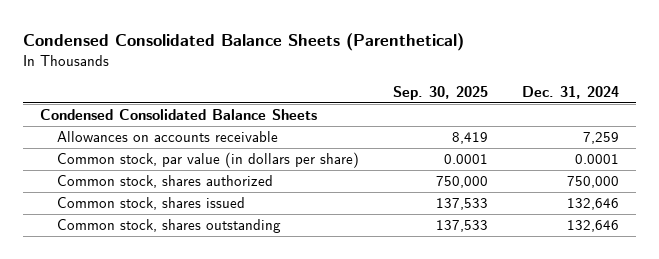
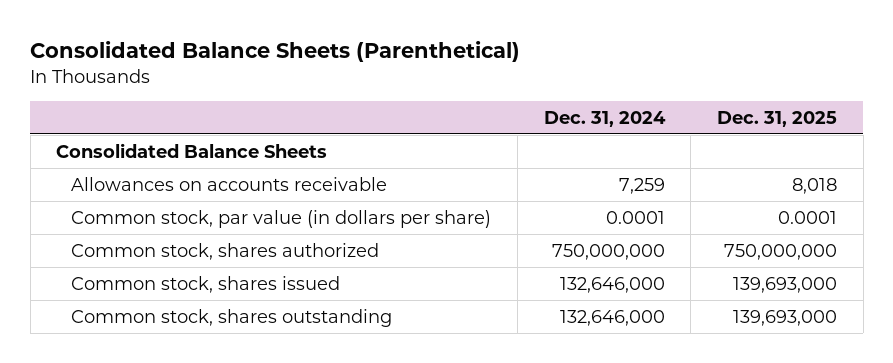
- Condensed Consolidated Balance Sheets (Parenthetical)
+ Consolidated Balance Sheets (Parenthetical)
- | Sep. 30, 2025 | Dec. 31, 2024
+ | Dec. 31, 2024 | Dec. 31, 2025
- Condensed Consolidated Balance Sheets
+ Consolidated Balance Sheets
- Common stock, shares authorized | 750,000 | 750,000
- Common stock, shares issued | 137,533 | 132,646
- Common stock, shares outstanding | 137,533 | 132,646
+ Common stock, shares authorized | 750,000,000 | 750,000,000
+ Common stock, shares issued | 132,646,000 | 139,693,000
+ Common stock, shares outstanding | 132,646,000 | 139,693,000

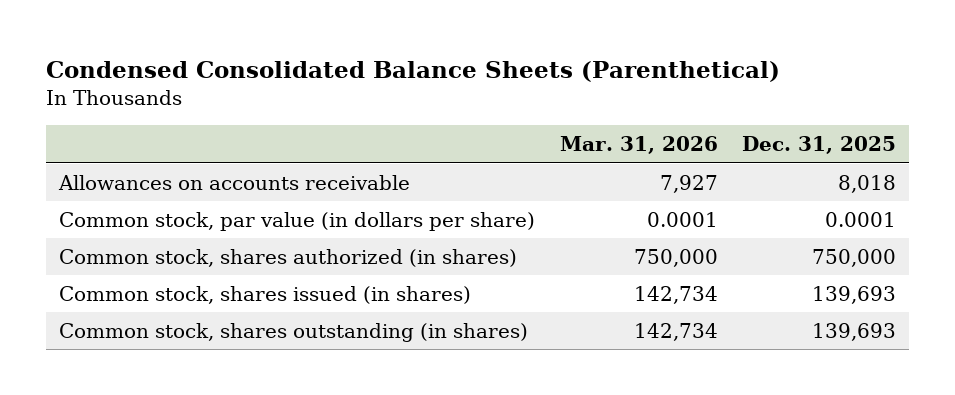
- Consolidated Balance Sheets (Parenthetical)
+ Condensed Consolidated Balance Sheets (Parenthetical)
- | Dec. 31, 2024 | Dec. 31, 2025
+ | Mar. 31, 2026 | Dec. 31, 2025
- Consolidated Balance Sheets
- Common stock, shares authorized | 750,000,000 | 750,000,000
- Common stock, shares issued | 132,646,000 | 139,693,000
- Common stock, shares outstanding | 132,646,000 | 139,693,000
+ Common stock, shares authorized (in shares) | 750,000 | 750,000
+ Common stock, shares issued (in shares) | 142,734 | 139,693
+ Common stock, shares outstanding (in shares) | 142,734 | 139,693

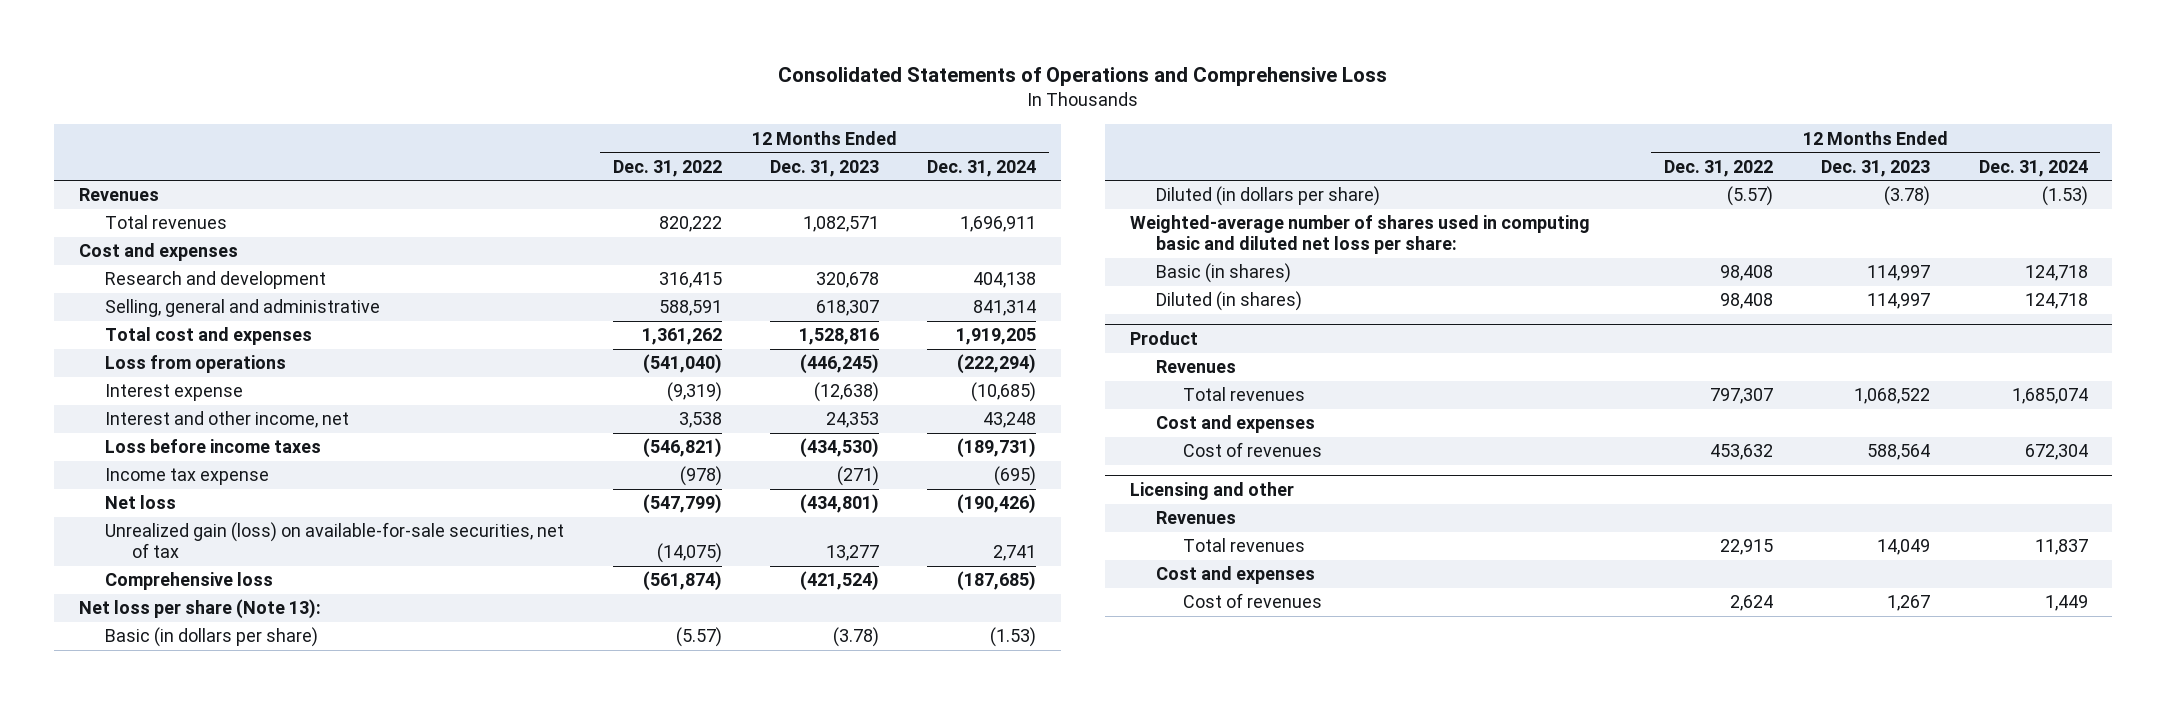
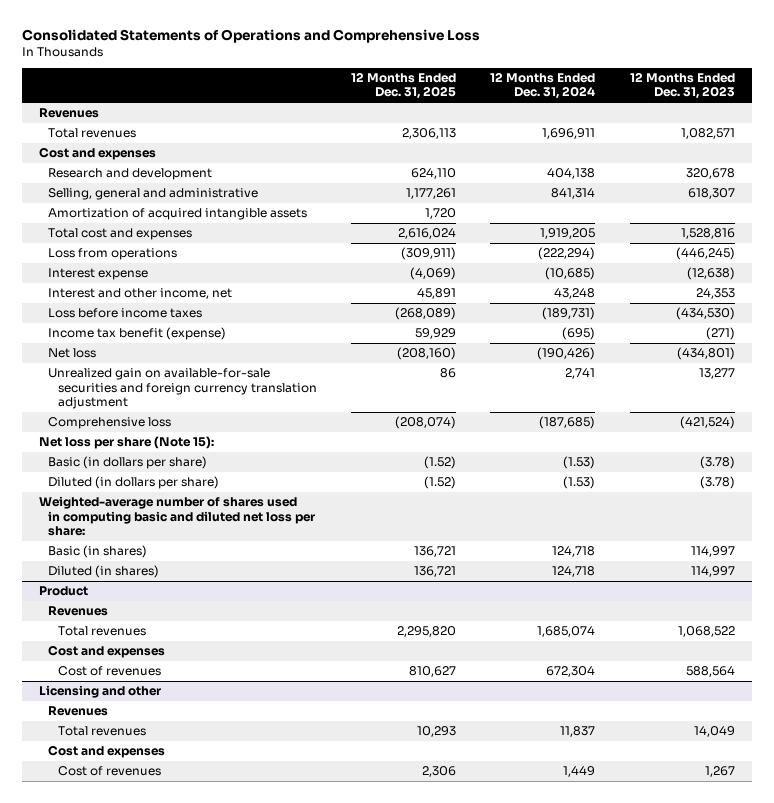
- | 12 Months Ended Dec. 31, 2022 | 12 Months Ended Dec. 31, 2023 | 12 Months Ended Dec. 31, 2024
+ | 12 Months Ended Dec. 31, 2025 | 12 Months Ended Dec. 31, 2024 | 12 Months Ended Dec. 31, 2023
+ Amortization of acquired intangible assets | 1,720 | |
- Income tax expense | (978) | (271) | (695)
+ Income tax benefit (expense) | 59,929 | (695) | (271)
- Unrealized gain (loss) on available-for-sale securities, net of tax | (14,075) | 13,277 | 2,741
+ Unrealized gain on available-for-sale securities and foreign currency translation adjustment | 86 | 2,741 | 13,277
- Net loss per share (Note 13):
+ Net loss per share (Note 15):

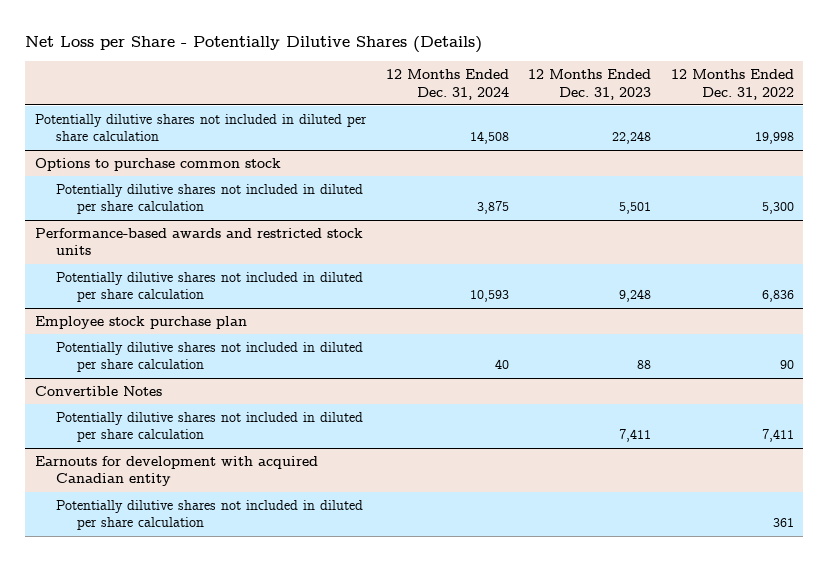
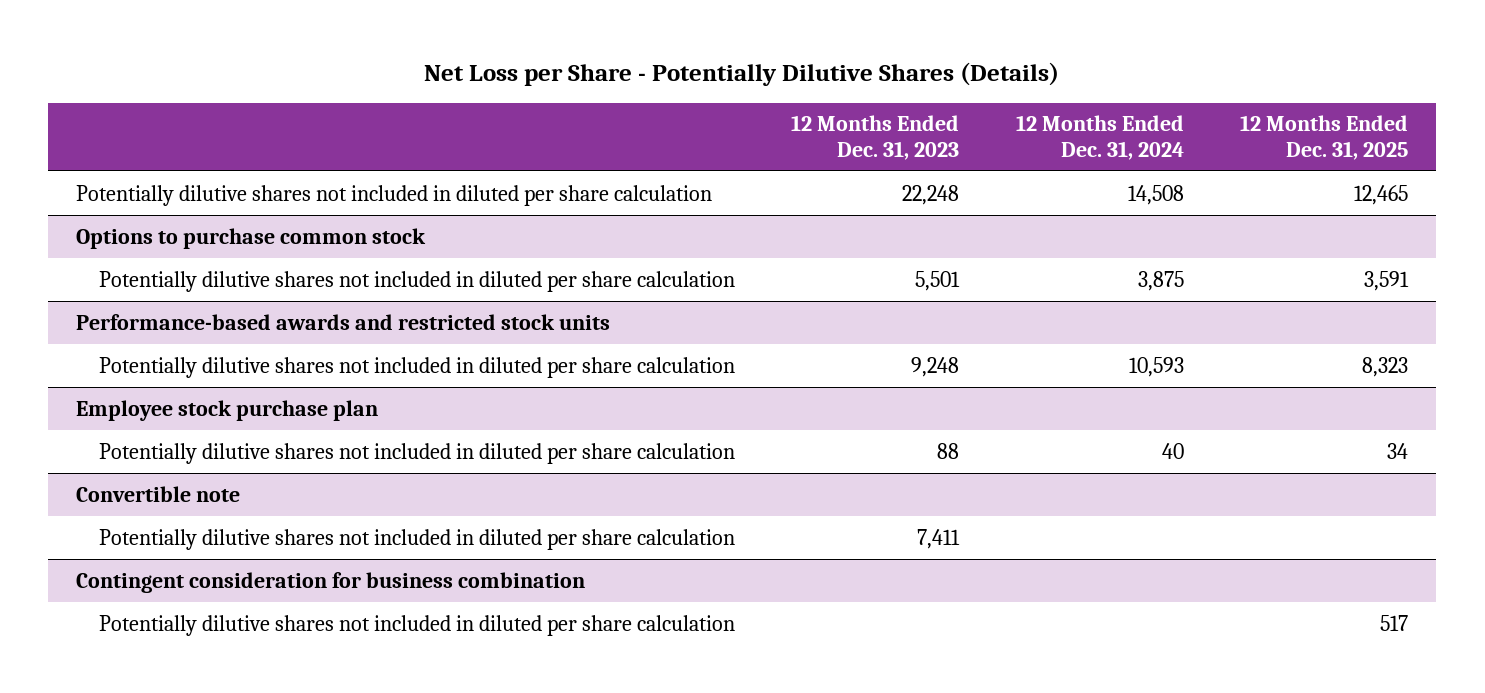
- | 12 Months Ended Dec. 31, 2024 | 12 Months Ended Dec. 31, 2023 | 12 Months Ended Dec. 31, 2022
+ | 12 Months Ended Dec. 31, 2023 | 12 Months Ended Dec. 31, 2024 | 12 Months Ended Dec. 31, 2025
- Convertible Notes
+ Convertible note
- Earnouts for development with acquired Canadian entity
+ Contingent consideration for business combination

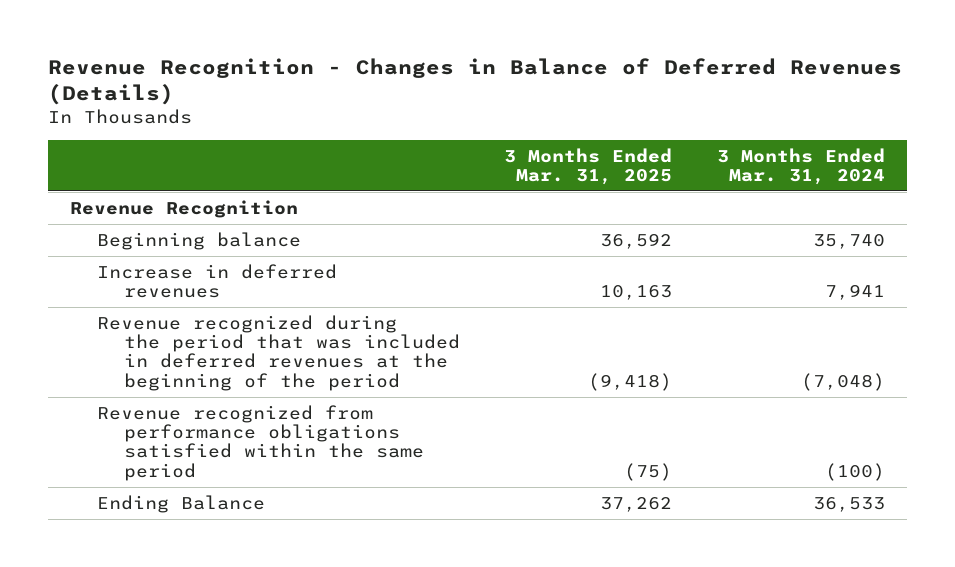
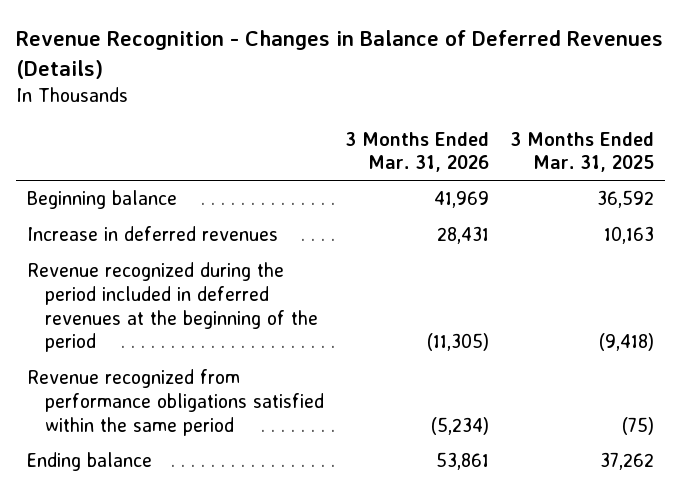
- | 3 Months Ended Mar. 31, 2025 | 3 Months Ended Mar. 31, 2024
+ | 3 Months Ended Mar. 31, 2026 | 3 Months Ended Mar. 31, 2025
- Revenue Recognition
- Revenue recognized during the period that was included in deferred revenues at the beginning of the period | (9,418) | (7,048)
+ Revenue recognized during the period included in deferred revenues at the beginning of the period | (11,305) | (9,418)
- Ending Balance | 37,262 | 36,533
+ Ending balance | 53,861 | 37,262

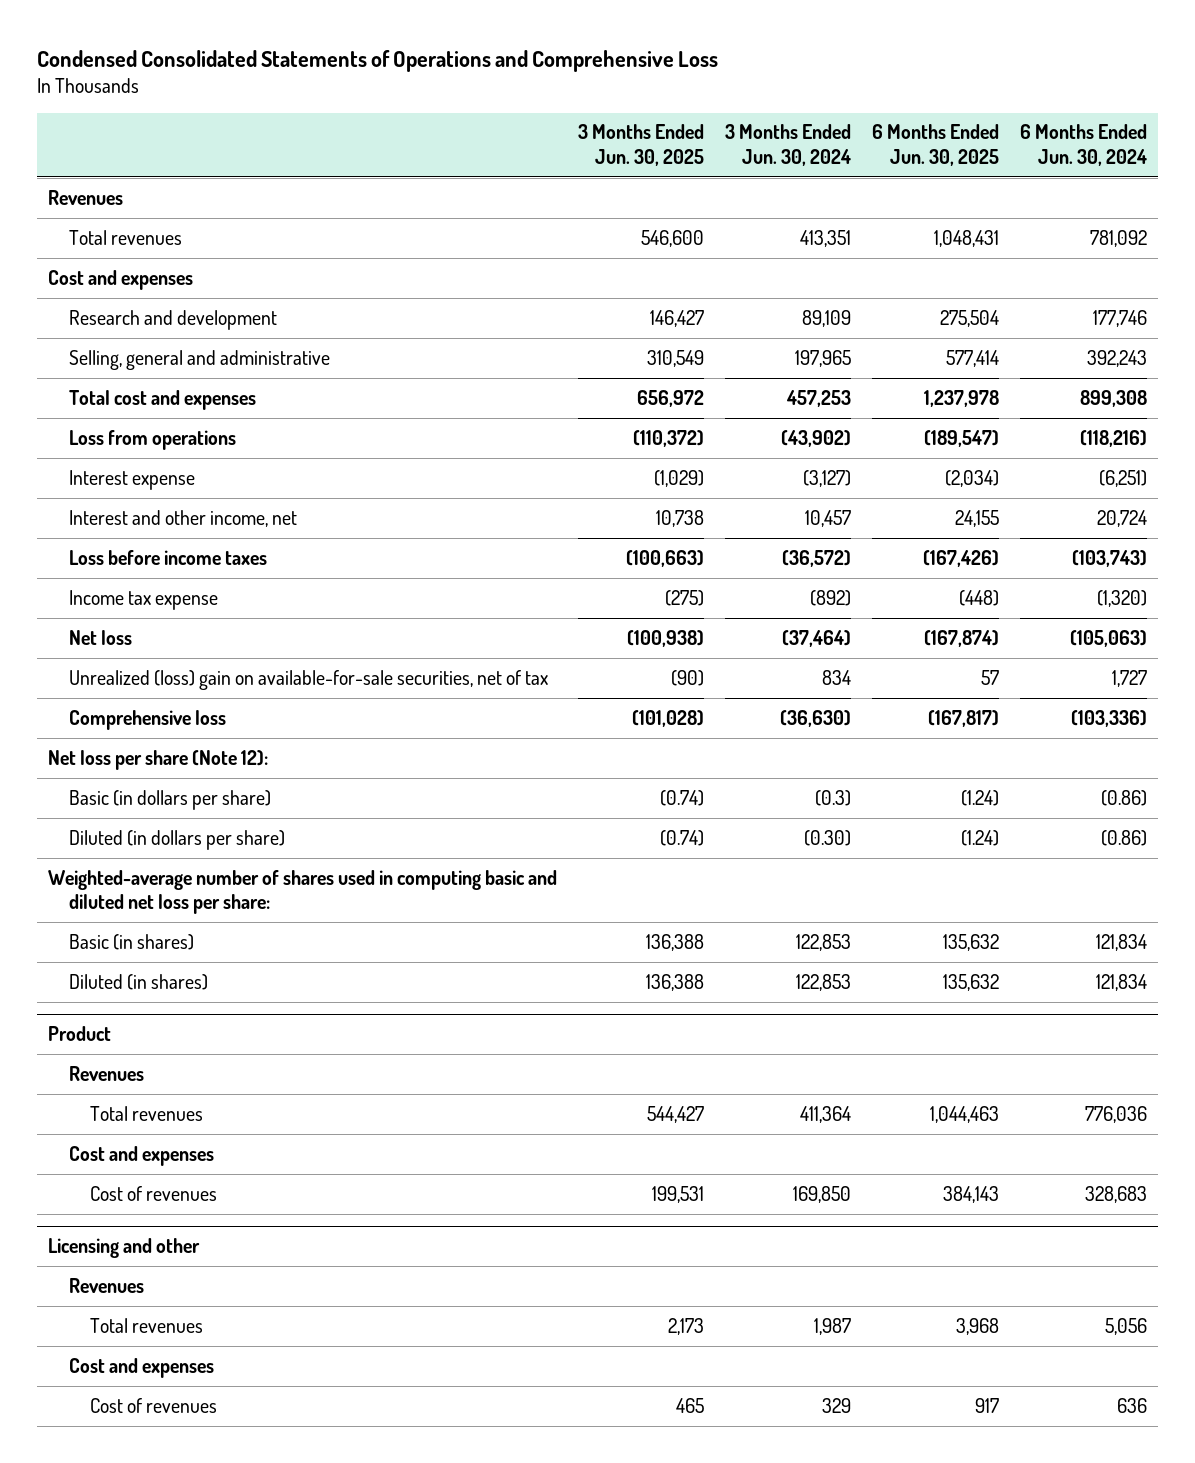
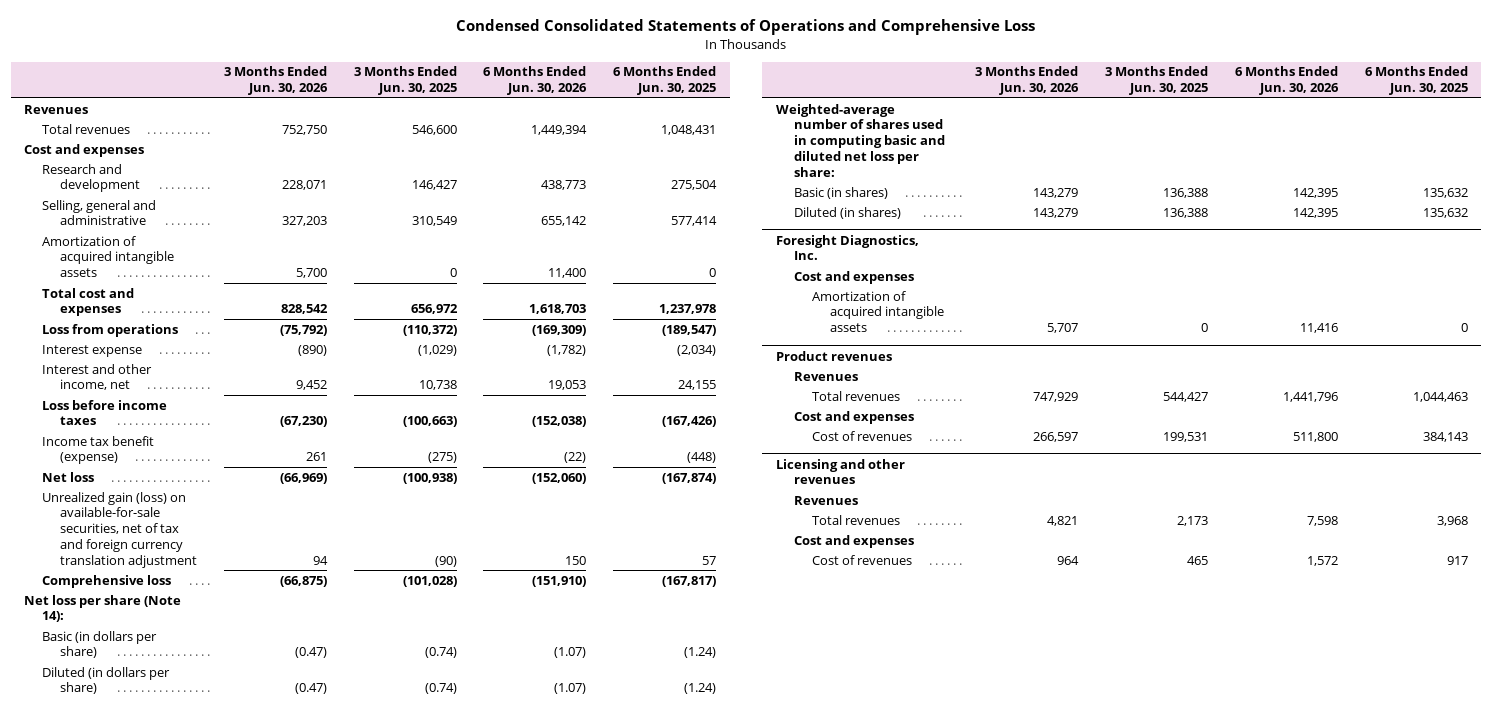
- | 3 Months Ended Jun. 30, 2025 | 3 Months Ended Jun. 30, 2024 | 6 Months Ended Jun. 30, 2025 | 6 Months Ended Jun. 30, 2024
+ | 3 Months Ended Jun. 30, 2026 | 3 Months Ended Jun. 30, 2025 | 6 Months Ended Jun. 30, 2026 | 6 Months Ended Jun. 30, 2025
+ Amortization of acquired intangible assets | 5,700 | 0 | 11,400 | 0
- Income tax expense | (275) | (892) | (448) | (1,320)
+ Income tax benefit (expense) | 261 | (275) | (22) | (448)
- Unrealized (loss) gain on available-for-sale securities, net of tax | (90) | 834 | 57 | 1,727
+ Unrealized gain (loss) on available-for-sale securities, net of tax and foreign currency translation adjustment | 94 | (90) | 150 | 57
- Net loss per share (Note 12):
+ Net loss per share (Note 14):
- Product
+ Foresight Diagnostics, Inc.
+ Cost and expenses
+ Amortization of acquired intangible assets | 5,707 | 0 | 11,416 | 0
+ Product revenues
- Licensing and other
+ Licensing and other revenues

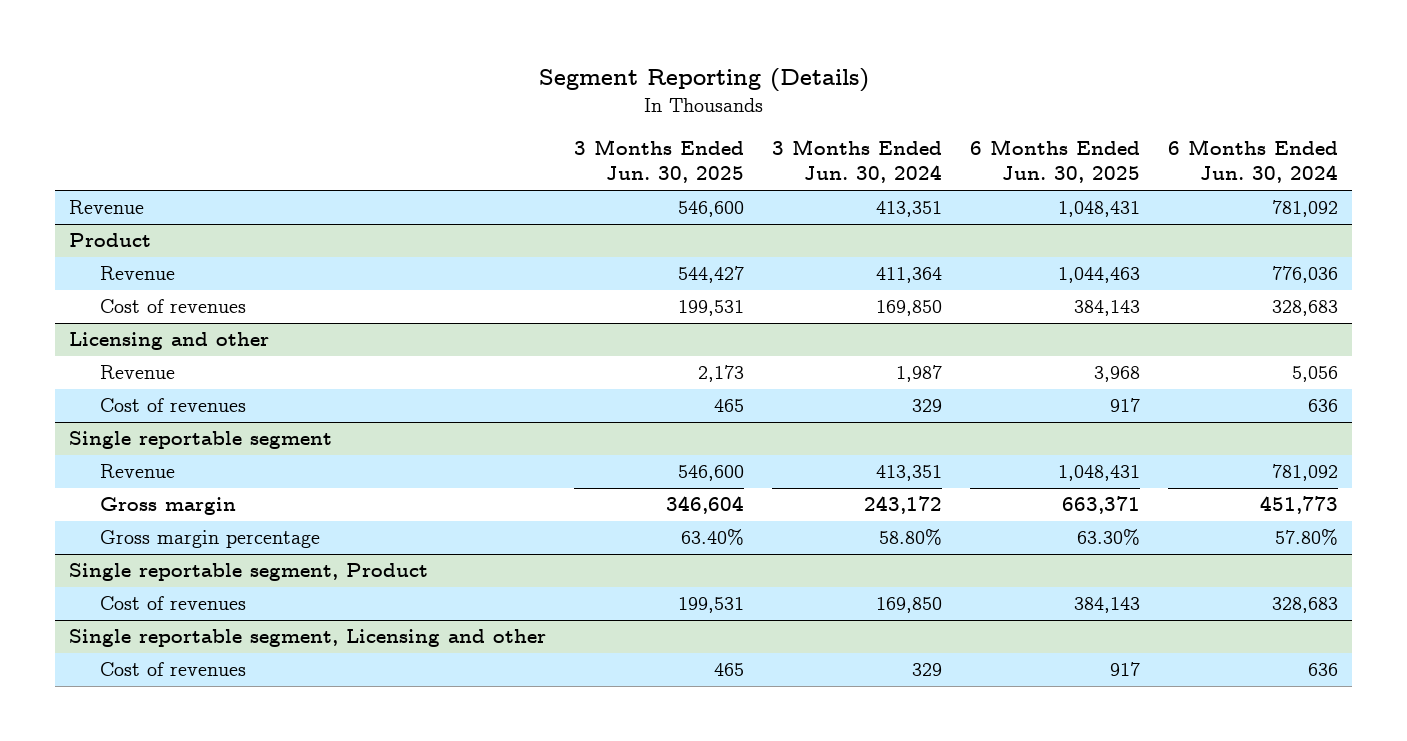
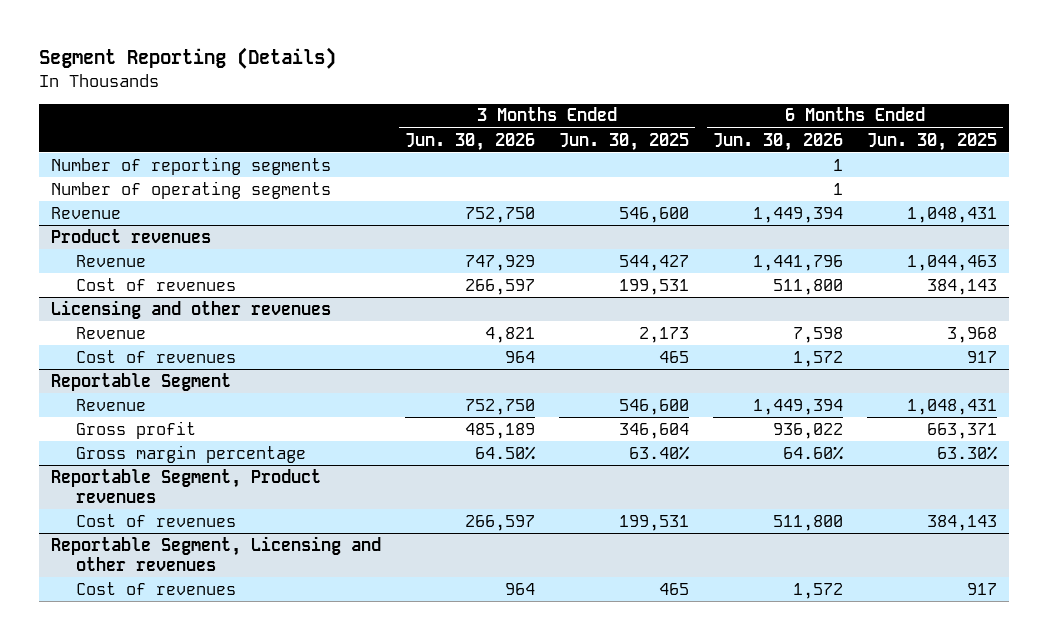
- | 3 Months Ended Jun. 30, 2025 | 3 Months Ended Jun. 30, 2024 | 6 Months Ended Jun. 30, 2025 | 6 Months Ended Jun. 30, 2024
+ | 3 Months Ended Jun. 30, 2026 | 3 Months Ended Jun. 30, 2025 | 6 Months Ended Jun. 30, 2026 | 6 Months Ended Jun. 30, 2025
+ Number of reporting segments | | | 1 |
+ Number of operating segments | | | 1 |
- Product
+ Product revenues
- Licensing and other
+ Licensing and other revenues
- Single reportable segment
+ Reportable Segment
- Gross margin | 346,604 | 243,172 | 663,371 | 451,773
+ Gross profit | 485,189 | 346,604 | 936,022 | 663,371
- Single reportable segment, Product
+ Reportable Segment, Product revenues
- Single reportable segment, Licensing and other
+ Reportable Segment, Licensing and other revenues

